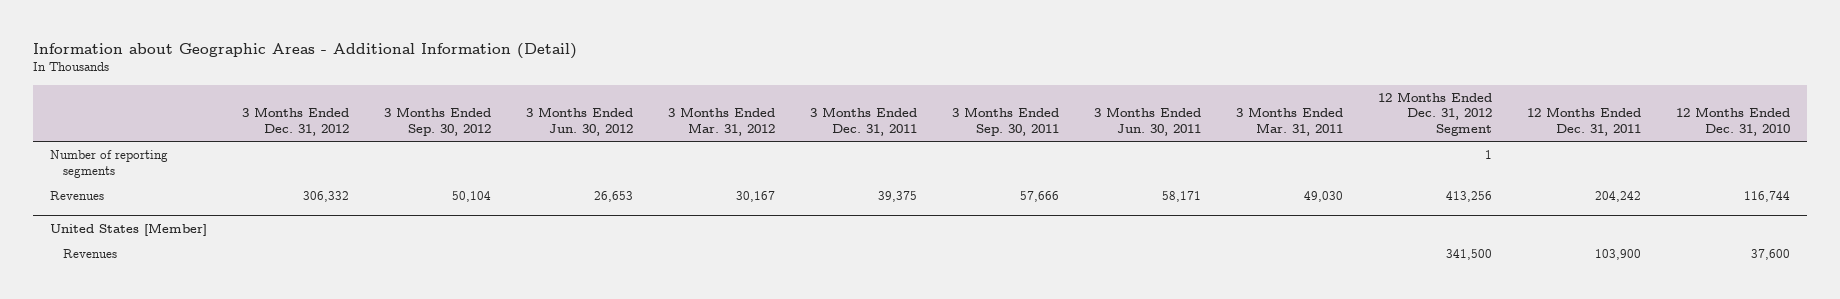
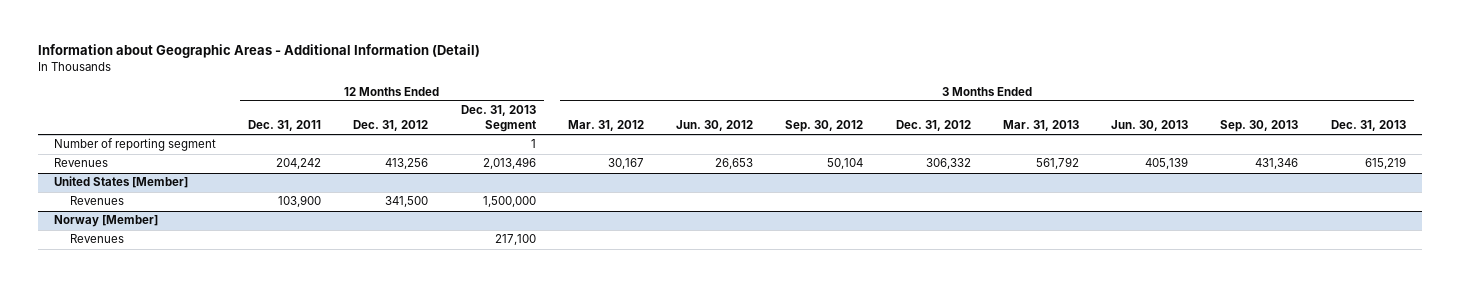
- | 3 Months Ended Dec. 31, 2012 | 3 Months Ended Sep. 30, 2012 | 3 Months Ended Jun. 30, 2012 | 3 Months Ended Mar. 31, 2012 | 3 Months Ended Dec. 31, 2011 | 3 Months Ended Sep. 30, 2011 | 3 Months Ended Jun. 30, 2011 | 3 Months Ended Mar. 31, 2011 | 12 Months Ended Dec. 31, 2012 Segment | 12 Months Ended Dec. 31, 2011 | 12 Months Ended Dec. 31, 2010
+ | 12 Months Ended Dec. 31, 2011 | 12 Months Ended Dec. 31, 2012 | 12 Months Ended Dec. 31, 2013 Segment | 3 Months Ended Mar. 31, 2012 | 3 Months Ended Jun. 30, 2012 | 3 Months Ended Sep. 30, 2012 | 3 Months Ended Dec. 31, 2012 | 3 Months Ended Mar. 31, 2013 | 3 Months Ended Jun. 30, 2013 | 3 Months Ended Sep. 30, 2013 | 3 Months Ended Dec. 31, 2013
- Number of reporting segments | | | | | | | | | 1 | |
+ Number of reporting segment | | | 1 | | | | | | | |
+ Norway [Member]
+ Revenues | | | 217,100 | | | | | | | |

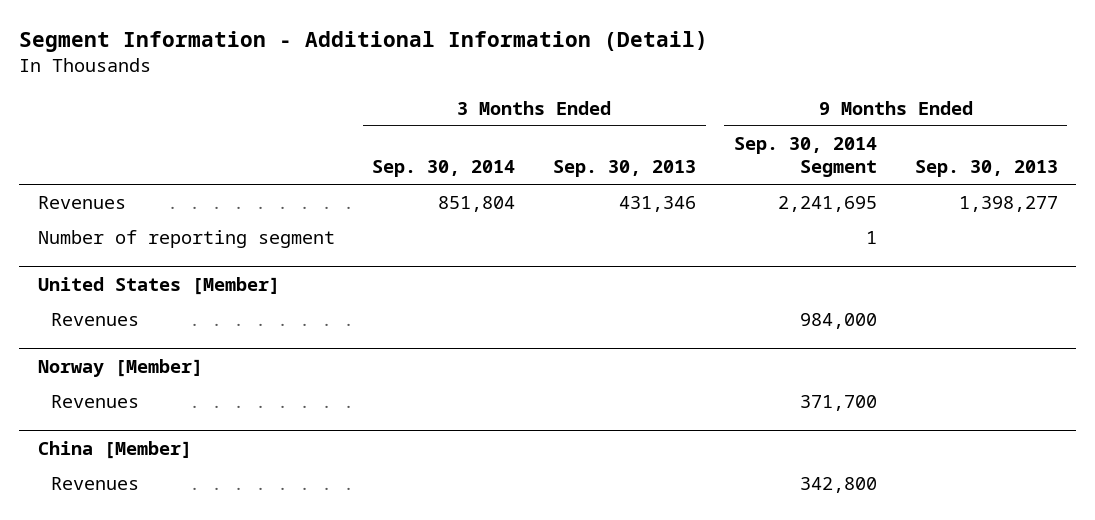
- Information about Geographic Areas - Additional Information (Detail)
+ Segment Information - Additional Information (Detail)
- | 12 Months Ended Dec. 31, 2011 | 12 Months Ended Dec. 31, 2012 | 12 Months Ended Dec. 31, 2013 Segment | 3 Months Ended Mar. 31, 2012 | 3 Months Ended Jun. 30, 2012 | 3 Months Ended Sep. 30, 2012 | 3 Months Ended Dec. 31, 2012 | 3 Months Ended Mar. 31, 2013 | 3 Months Ended Jun. 30, 2013 | 3 Months Ended Sep. 30, 2013 | 3 Months Ended Dec. 31, 2013
+ | 3 Months Ended Sep. 30, 2014 | 3 Months Ended Sep. 30, 2013 | 9 Months Ended Sep. 30, 2014 Segment | 9 Months Ended Sep. 30, 2013
moved down: Number of reporting segment | | | 1 |
+ China [Member]
+ Revenues | | | 342,800 |

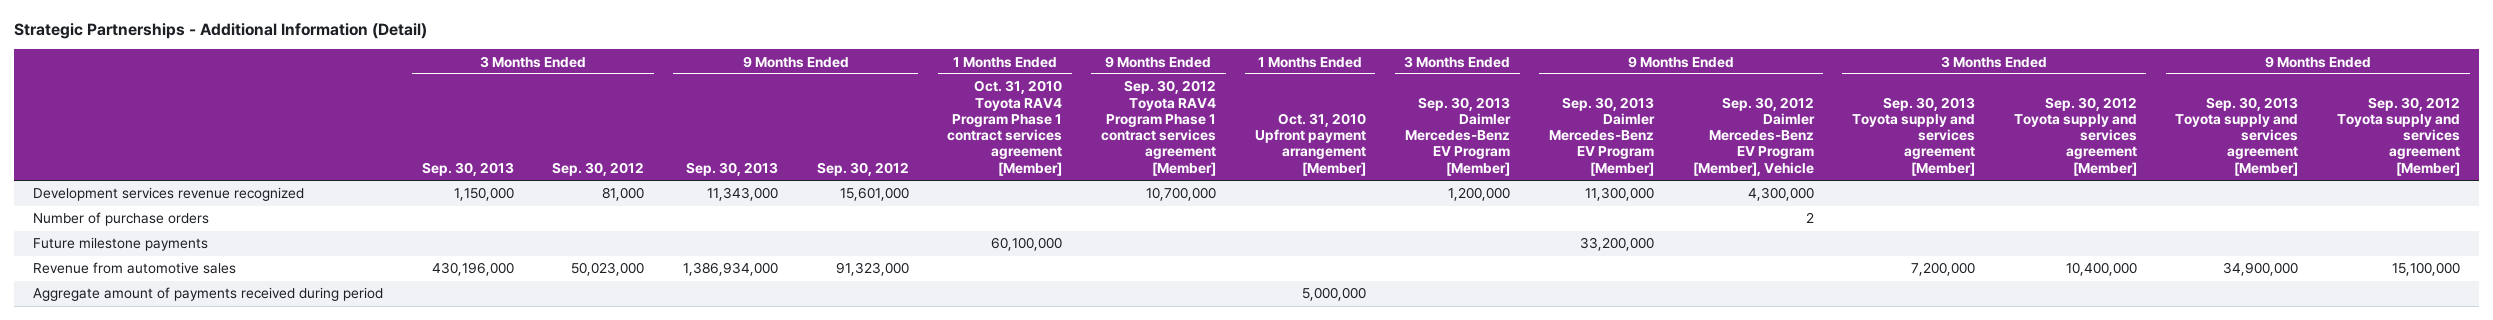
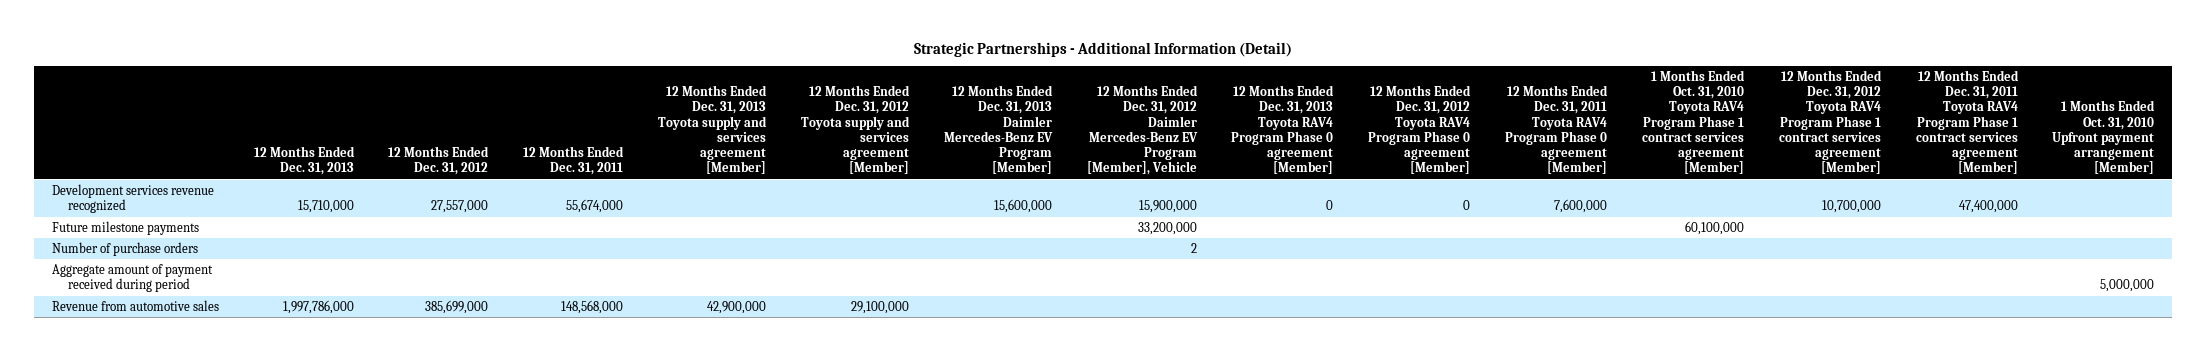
- | 3 Months Ended Sep. 30, 2013 | 3 Months Ended Sep. 30, 2012 | 9 Months Ended Sep. 30, 2013 | 9 Months Ended Sep. 30, 2012 | 1 Months Ended Oct. 31, 2010 Toyota RAV4 Program Phase 1 contract services agreement [Member] | 9 Months Ended Sep. 30, 2012 Toyota RAV4 Program Phase 1 contract services agreement [Member] | 1 Months Ended Oct. 31, 2010 Upfront payment arrangement [Member] | 3 Months Ended Sep. 30, 2013 Daimler Mercedes-Benz EV Program [Member] | 9 Months Ended Sep. 30, 2013 Daimler Mercedes-Benz EV Program [Member] | 9 Months Ended Sep. 30, 2012 Daimler Mercedes-Benz EV Program [Member], Vehicle | 3 Months Ended Sep. 30, 2013 Toyota supply and services agreement [Member] | 3 Months Ended Sep. 30, 2012 Toyota supply and services agreement [Member] | 9 Months Ended Sep. 30, 2013 Toyota supply and services agreement [Member] | 9 Months Ended Sep. 30, 2012 Toyota supply and services agreement [Member]
+ | 12 Months Ended Dec. 31, 2013 | 12 Months Ended Dec. 31, 2012 | 12 Months Ended Dec. 31, 2011 | 12 Months Ended Dec. 31, 2013 Toyota supply and services agreement [Member] | 12 Months Ended Dec. 31, 2012 Toyota supply and services agreement [Member] | 12 Months Ended Dec. 31, 2013 Daimler Mercedes-Benz EV Program [Member] | 12 Months Ended Dec. 31, 2012 Daimler Mercedes-Benz EV Program [Member], Vehicle | 12 Months Ended Dec. 31, 2013 Toyota RAV4 Program Phase 0 agreement [Member] | 12 Months Ended Dec. 31, 2012 Toyota RAV4 Program Phase 0 agreement [Member] | 12 Months Ended Dec. 31, 2011 Toyota RAV4 Program Phase 0 agreement [Member] | 1 Months Ended Oct. 31, 2010 Toyota RAV4 Program Phase 1 contract services agreement [Member] | 12 Months Ended Dec. 31, 2012 Toyota RAV4 Program Phase 1 contract services agreement [Member] | 12 Months Ended Dec. 31, 2011 Toyota RAV4 Program Phase 1 contract services agreement [Member] | 1 Months Ended Oct. 31, 2010 Upfront payment arrangement [Member]
moved down: Number of purchase orders | | | | | | | 2 | | | | | | |
+ Aggregate amount of payment received during period | | | | | | | | | | | | | | 5,000,000
- Aggregate amount of payments received during period | | | | | | | 5,000,000 | | | | | | |

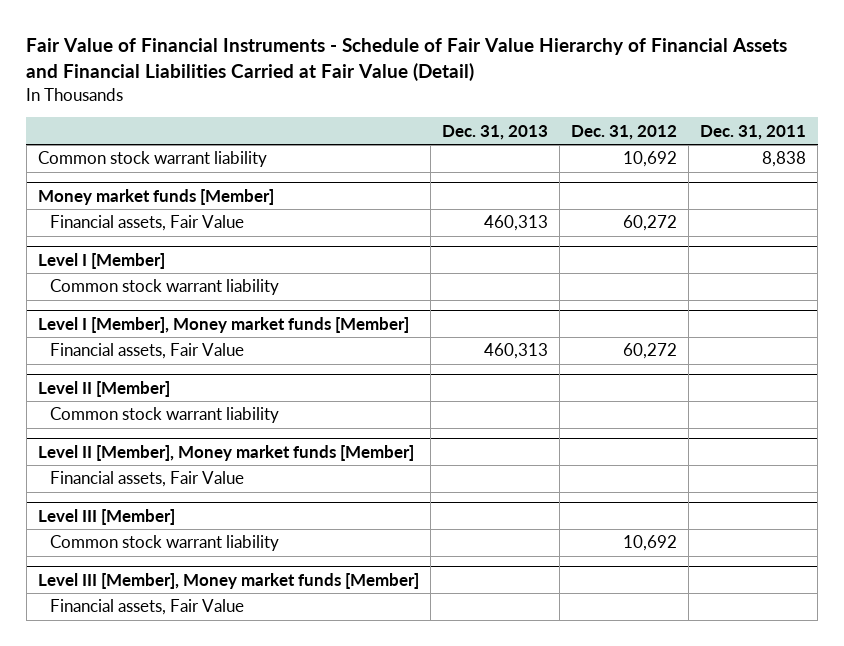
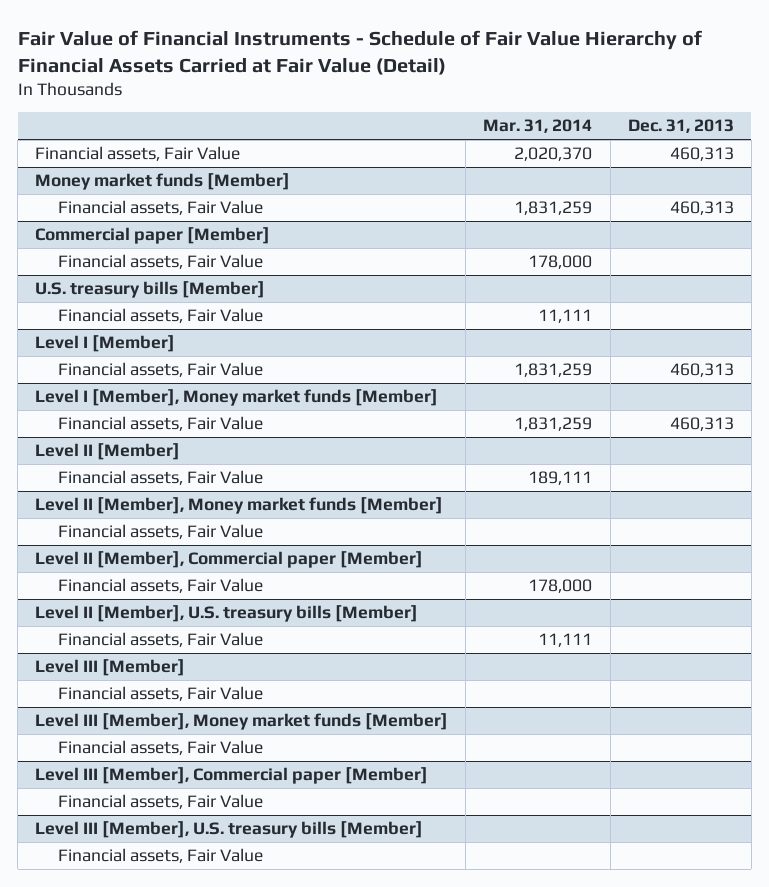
- Fair Value of Financial Instruments - Schedule of Fair Value Hierarchy of Financial Assets and Financial Liabilities Carried at Fair Value (Detail)
+ Fair Value of Financial Instruments - Schedule of Fair Value Hierarchy of Financial Assets Carried at Fair Value (Detail)
- | Dec. 31, 2013 | Dec. 31, 2012 | Dec. 31, 2011
+ | Mar. 31, 2014 | Dec. 31, 2013
- Common stock warrant liability | | 10,692 | 8,838
+ Financial assets, Fair Value | 2,020,370 | 460,313
+ Commercial paper [Member]
+ Financial assets, Fair Value | 178,000 |
+ U.S. treasury bills [Member]
+ Financial assets, Fair Value | 11,111 |
@ Level I [Member]
- Common stock warrant liability
+ Financial assets, Fair Value | 1,831,259 | 460,313
@ Level II [Member]
- Common stock warrant liability
+ Financial assets, Fair Value | 189,111 |
+ Level II [Member], Commercial paper [Member]
+ Financial assets, Fair Value | 178,000 |
+ Level II [Member], U.S. treasury bills [Member]
+ Financial assets, Fair Value | 11,111 |
@ Level III [Member]
- Common stock warrant liability | | 10,692 |
+ Financial assets, Fair Value
+ Level III [Member], Commercial paper [Member]
+ Financial assets, Fair Value
+ Level III [Member], U.S. treasury bills [Member]
+ Financial assets, Fair Value

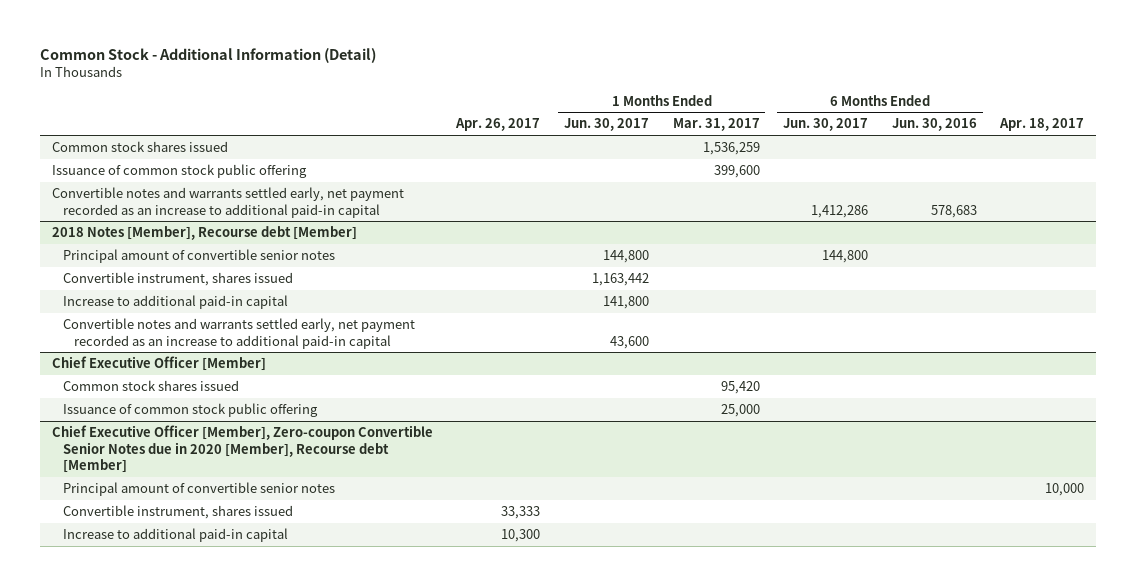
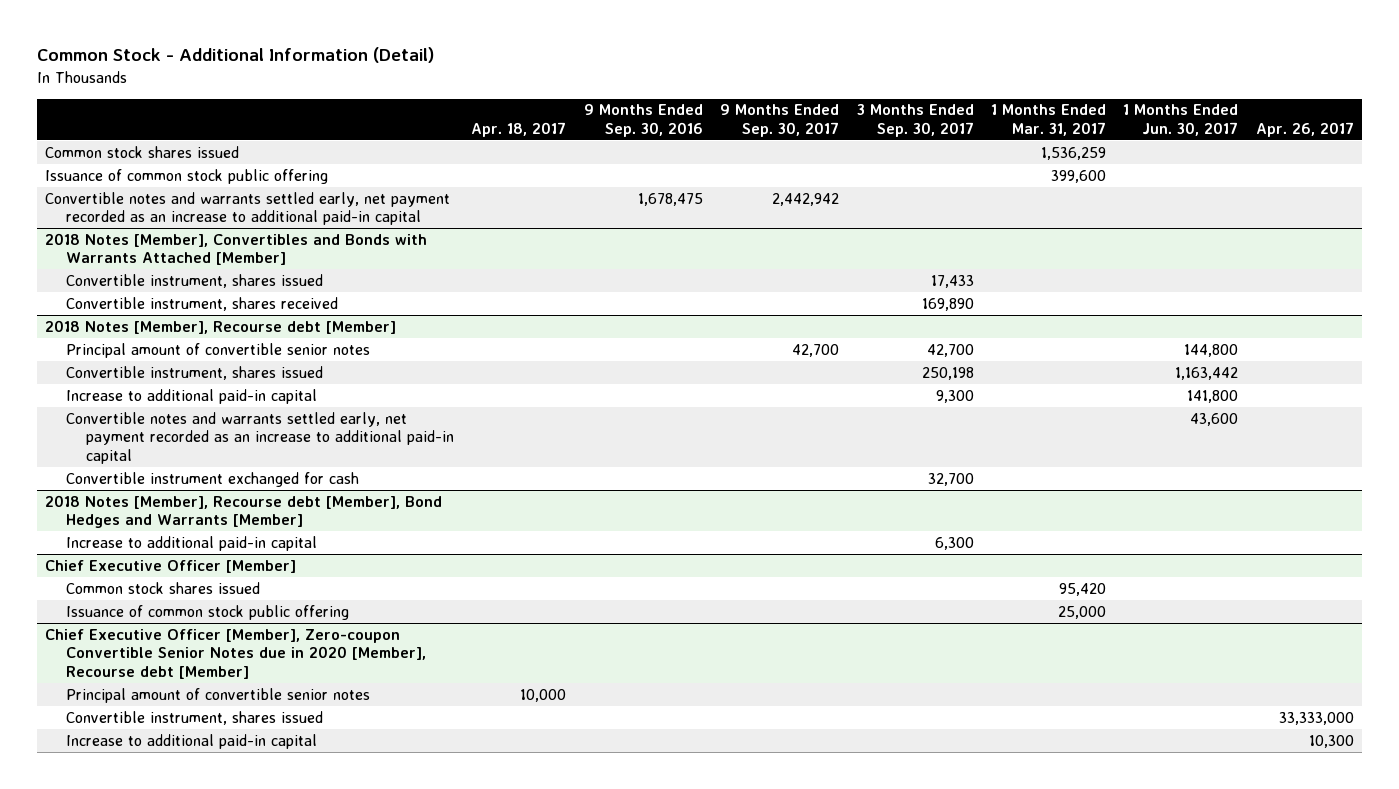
- | Apr. 26, 2017 | 1 Months Ended Jun. 30, 2017 | 1 Months Ended Mar. 31, 2017 | 6 Months Ended Jun. 30, 2017 | 6 Months Ended Jun. 30, 2016 | Apr. 18, 2017
+ | Apr. 18, 2017 | 9 Months Ended Sep. 30, 2016 | 9 Months Ended Sep. 30, 2017 | 3 Months Ended Sep. 30, 2017 | 1 Months Ended Mar. 31, 2017 | 1 Months Ended Jun. 30, 2017 | Apr. 26, 2017
+ 2018 Notes [Member], Convertibles and Bonds with Warrants Attached [Member]
+ Convertible instrument, shares issued | | | | 17,433 | | |
+ Convertible instrument, shares received | | | | 169,890 | | |
@ 2018 Notes [Member], Recourse debt [Member]
+ Convertible instrument exchanged for cash | | | | 32,700 | | |
+ 2018 Notes [Member], Recourse debt [Member], Bond Hedges and Warrants [Member]
+ Increase to additional paid-in capital | | | | 6,300 | | |
@ Chief Executive Officer [Member], Zero-coupon Convertible Senior Notes due in 2020 [Member], Recourse debt [Member]
- Convertible instrument, shares issued | 33,333 | | | | |
+ Convertible instrument, shares issued | | | | | | | 33,333,000

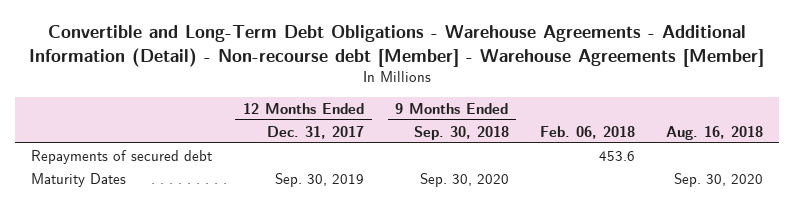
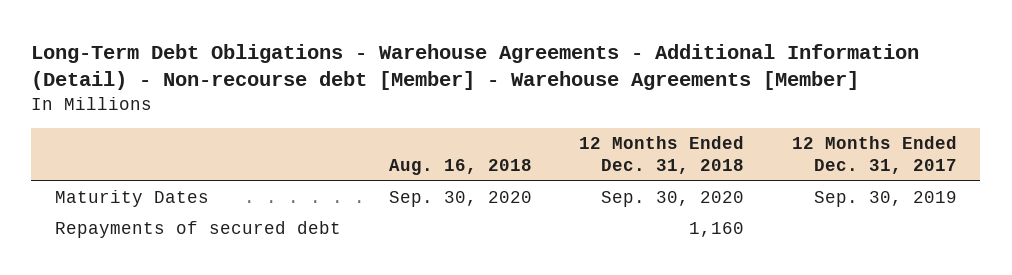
- Convertible and Long-Term Debt Obligations - Warehouse Agreements - Additional Information (Detail) - Non-recourse debt [Member] - Warehouse Agreements [Member]
+ Long-Term Debt Obligations - Warehouse Agreements - Additional Information (Detail) - Non-recourse debt [Member] - Warehouse Agreements [Member]
- | 12 Months Ended Dec. 31, 2017 | 9 Months Ended Sep. 30, 2018 | Feb. 06, 2018 | Aug. 16, 2018
+ | Aug. 16, 2018 | 12 Months Ended Dec. 31, 2018 | 12 Months Ended Dec. 31, 2017
moved down: Repayments of secured debt | | 1,160 |

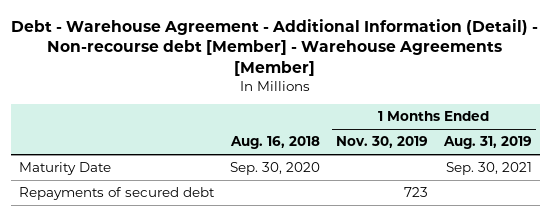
- Long-Term Debt Obligations - Warehouse Agreements - Additional Information (Detail) - Non-recourse debt [Member] - Warehouse Agreements [Member]
+ Debt - Warehouse Agreement - Additional Information (Detail) - Non-recourse debt [Member] - Warehouse Agreements [Member]
- | Aug. 16, 2018 | 12 Months Ended Dec. 31, 2018 | 12 Months Ended Dec. 31, 2017
+ | Aug. 16, 2018 | 1 Months Ended Nov. 30, 2019 | 1 Months Ended Aug. 31, 2019
- Maturity Dates | Sep. 30, 2020 | Sep. 30, 2020 | Sep. 30, 2019
+ Maturity Date | Sep. 30, 2020 | | Sep. 30, 2021

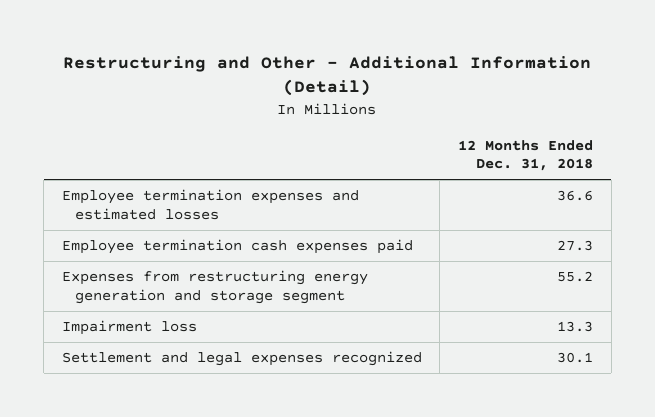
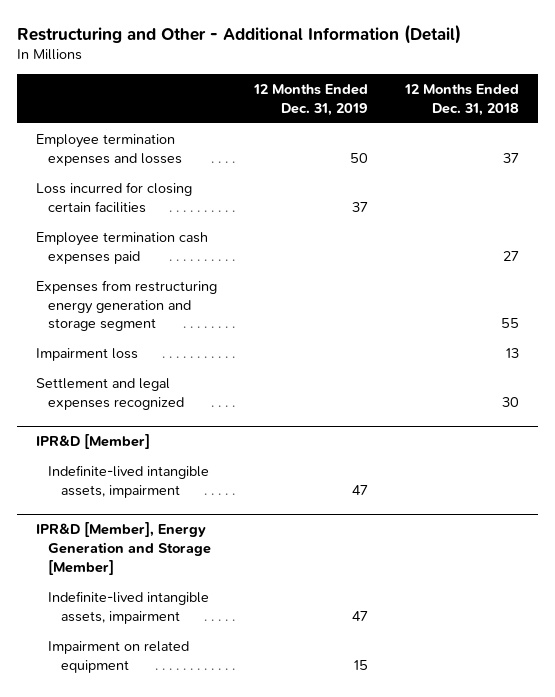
- | 12 Months Ended Dec. 31, 2018
+ | 12 Months Ended Dec. 31, 2019 | 12 Months Ended Dec. 31, 2018
- Employee termination expenses and estimated losses | 36.6
- Employee termination cash expenses paid | 27.3
- Expenses from restructuring energy generation and storage segment | 55.2
- Impairment loss | 13.3
- Settlement and legal expenses recognized | 30.1
+ Employee termination expenses and losses | 50 | 37
+ Loss incurred for closing certain facilities | 37 |
+ Employee termination cash expenses paid | | 27
+ Expenses from restructuring energy generation and storage segment | | 55
+ Impairment loss | | 13
+ Settlement and legal expenses recognized | | 30
+ IPR&D [Member]
+ Indefinite-lived intangible assets, impairment | 47 |
+ IPR&D [Member], Energy Generation and Storage [Member]
+ Indefinite-lived intangible assets, impairment | 47 |
+ Impairment on related equipment | 15 |

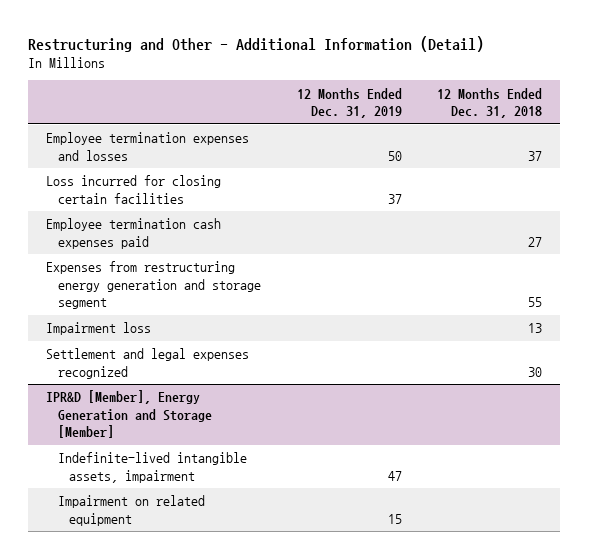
- IPR&D [Member]
- Indefinite-lived intangible assets, impairment | 47 |

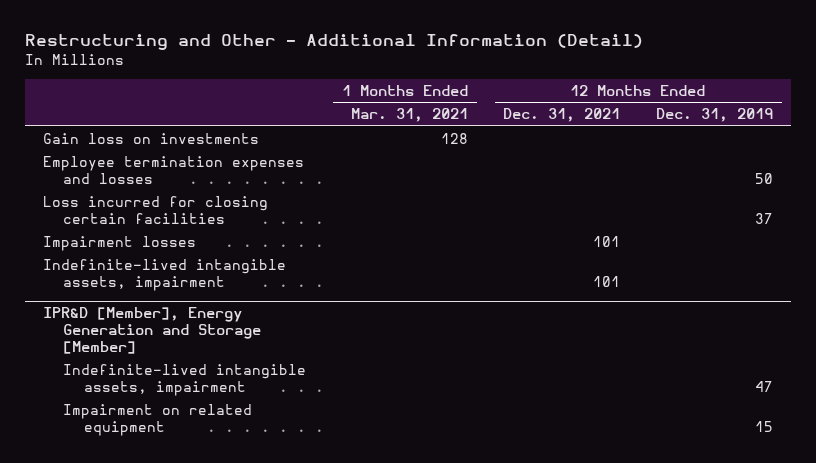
- | 12 Months Ended Dec. 31, 2019 | 12 Months Ended Dec. 31, 2018
+ | 1 Months Ended Mar. 31, 2021 | 12 Months Ended Dec. 31, 2021 | 12 Months Ended Dec. 31, 2019
+ Gain loss on investments | 128 | |
- Employee termination cash expenses paid | | 27
- Expenses from restructuring energy generation and storage segment | | 55
- Impairment loss | | 13
- Settlement and legal expenses recognized | | 30
+ Impairment losses | | 101 |
+ Indefinite-lived intangible assets, impairment | | 101 |

